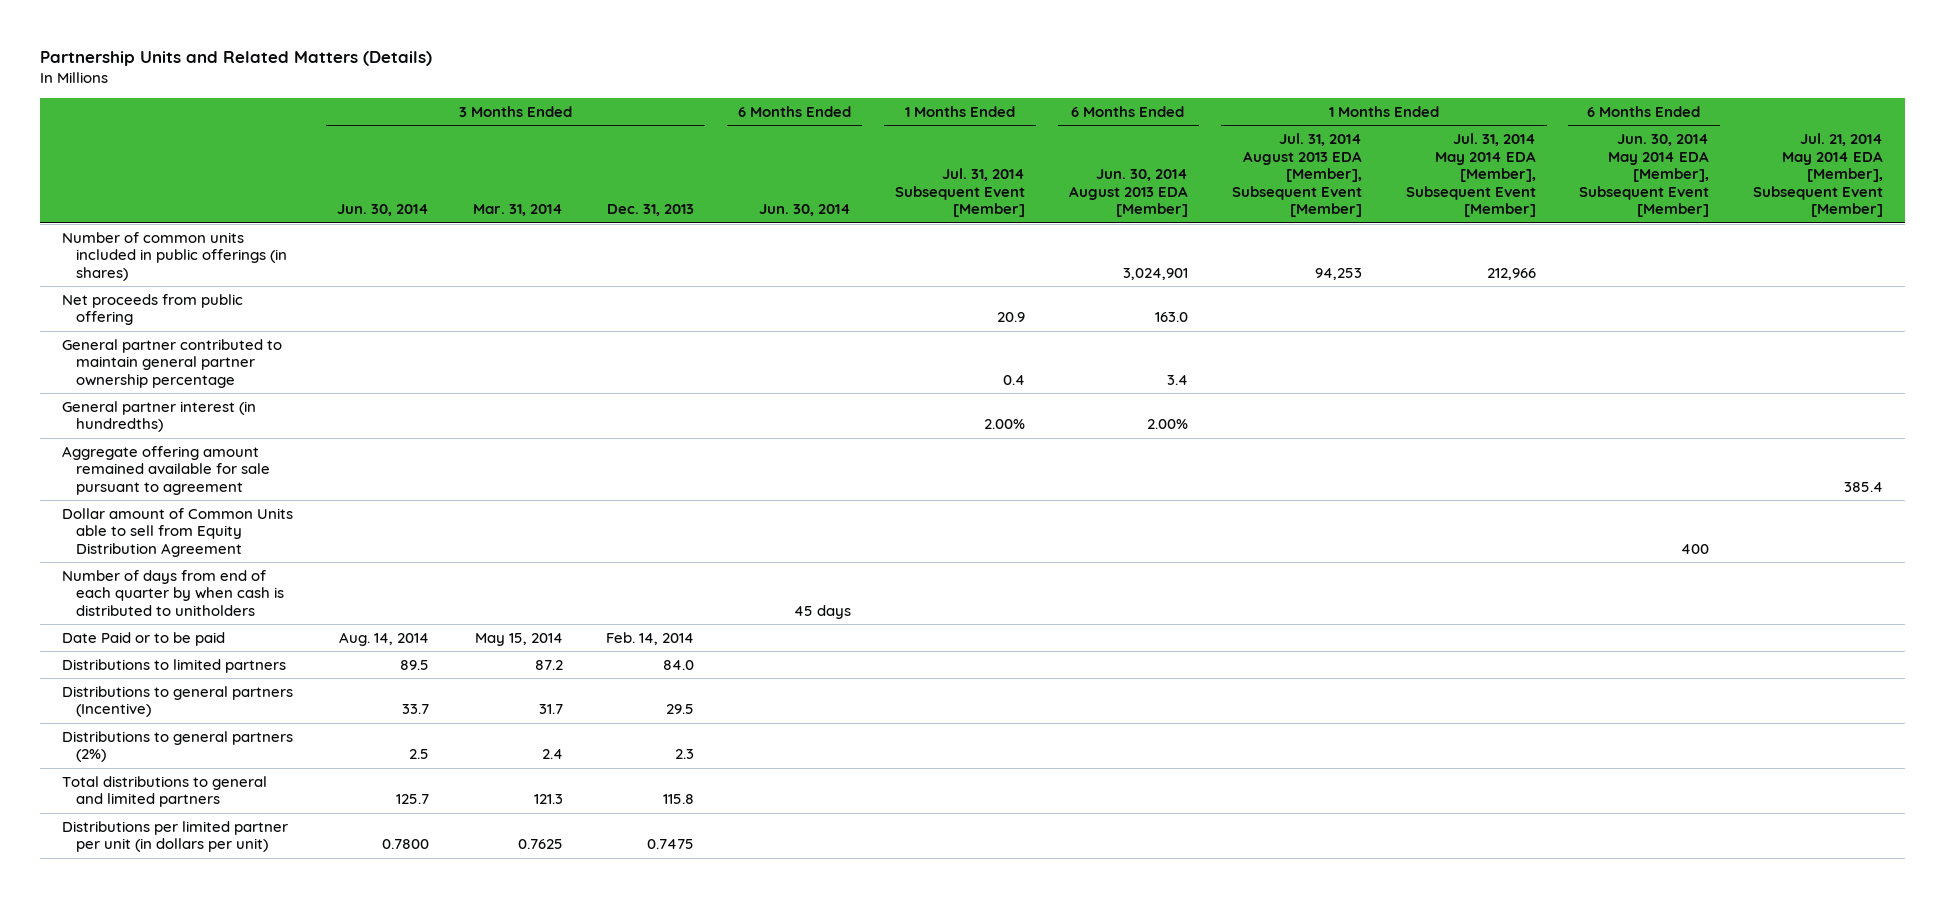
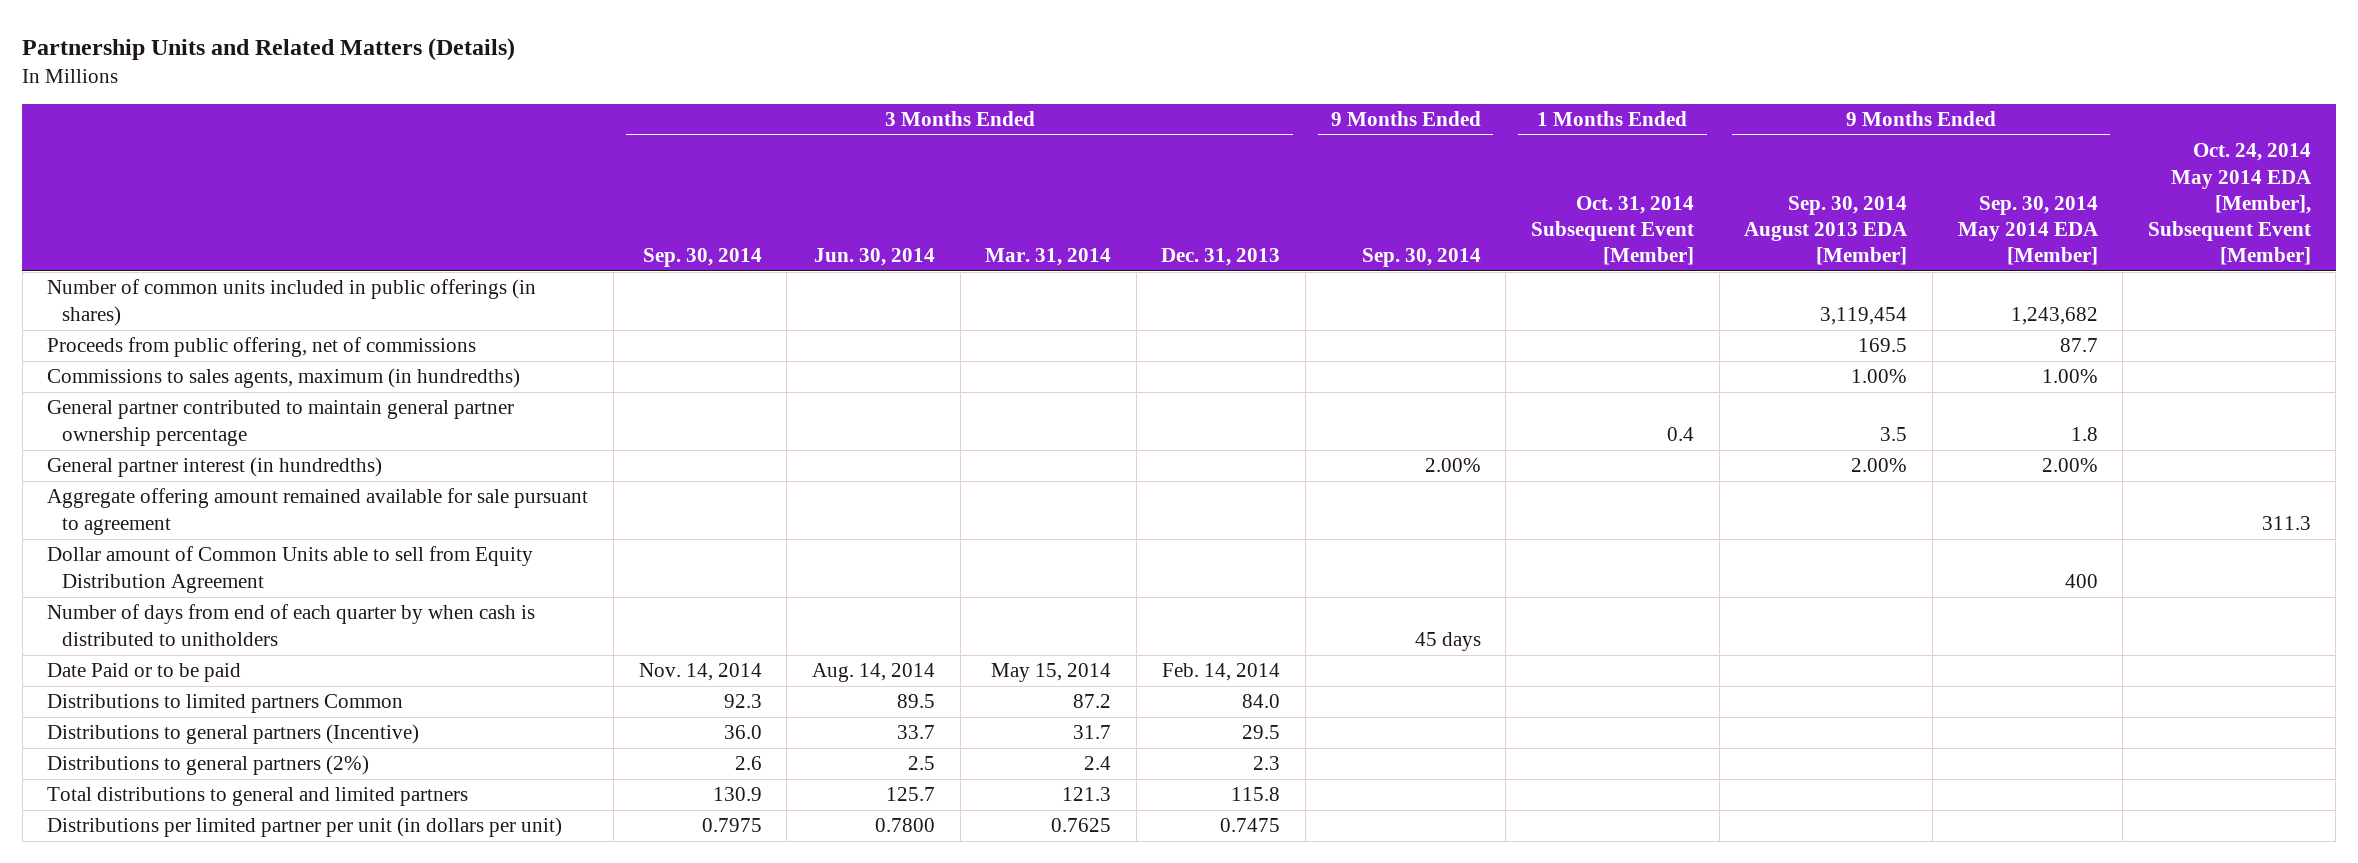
- | 3 Months Ended Jun. 30, 2014 | 3 Months Ended Mar. 31, 2014 | 3 Months Ended Dec. 31, 2013 | 6 Months Ended Jun. 30, 2014 | 1 Months Ended Jul. 31, 2014 Subsequent Event [Member] | 6 Months Ended Jun. 30, 2014 August 2013 EDA [Member] | 1 Months Ended Jul. 31, 2014 August 2013 EDA [Member], Subsequent Event [Member] | 1 Months Ended Jul. 31, 2014 May 2014 EDA [Member], Subsequent Event [Member] | 6 Months Ended Jun. 30, 2014 May 2014 EDA [Member], Subsequent Event [Member] | Jul. 21, 2014 May 2014 EDA [Member], Subsequent Event [Member]
+ | 3 Months Ended Sep. 30, 2014 | 3 Months Ended Jun. 30, 2014 | 3 Months Ended Mar. 31, 2014 | 3 Months Ended Dec. 31, 2013 | 9 Months Ended Sep. 30, 2014 | 1 Months Ended Oct. 31, 2014 Subsequent Event [Member] | 9 Months Ended Sep. 30, 2014 August 2013 EDA [Member] | 9 Months Ended Sep. 30, 2014 May 2014 EDA [Member] | Oct. 24, 2014 May 2014 EDA [Member], Subsequent Event [Member]
- Net proceeds from public offering | | | | | 20.9 | 163.0 | | | |
+ Proceeds from public offering, net of commissions | | | | | | | 169.5 | 87.7 |
+ Commissions to sales agents, maximum (in hundredths) | | | | | | | 1.00% | 1.00% |
- Distributions to limited partners | 89.5 | 87.2 | 84.0 | | | | | | |
+ Distributions to limited partners Common | 92.3 | 89.5 | 87.2 | 84.0 | | | | |

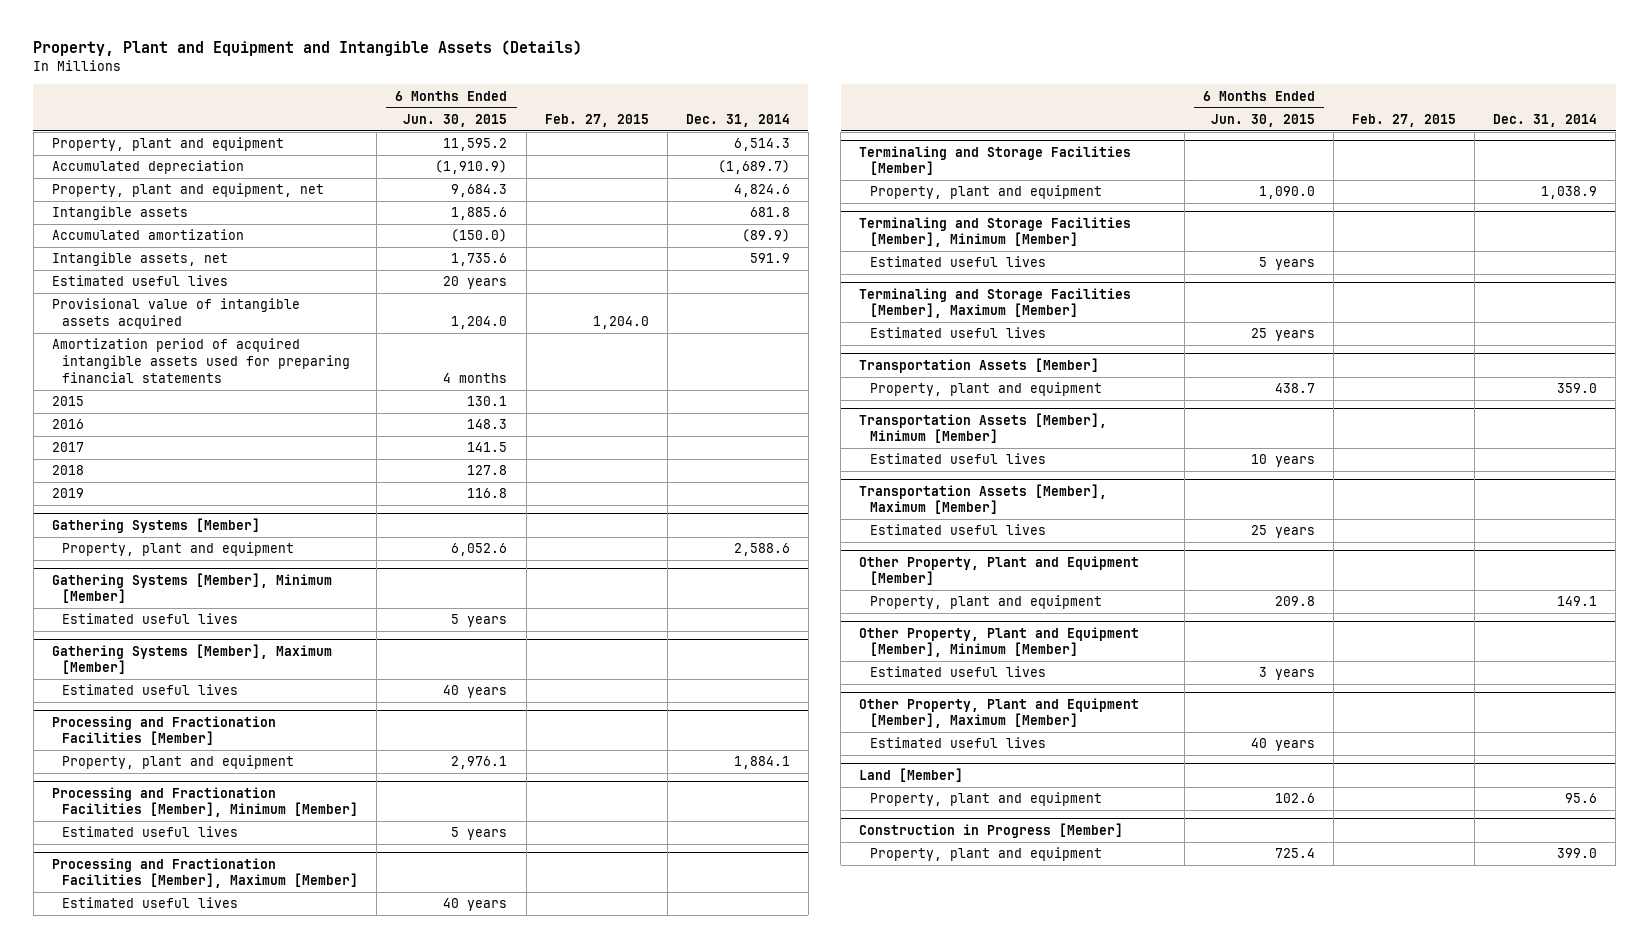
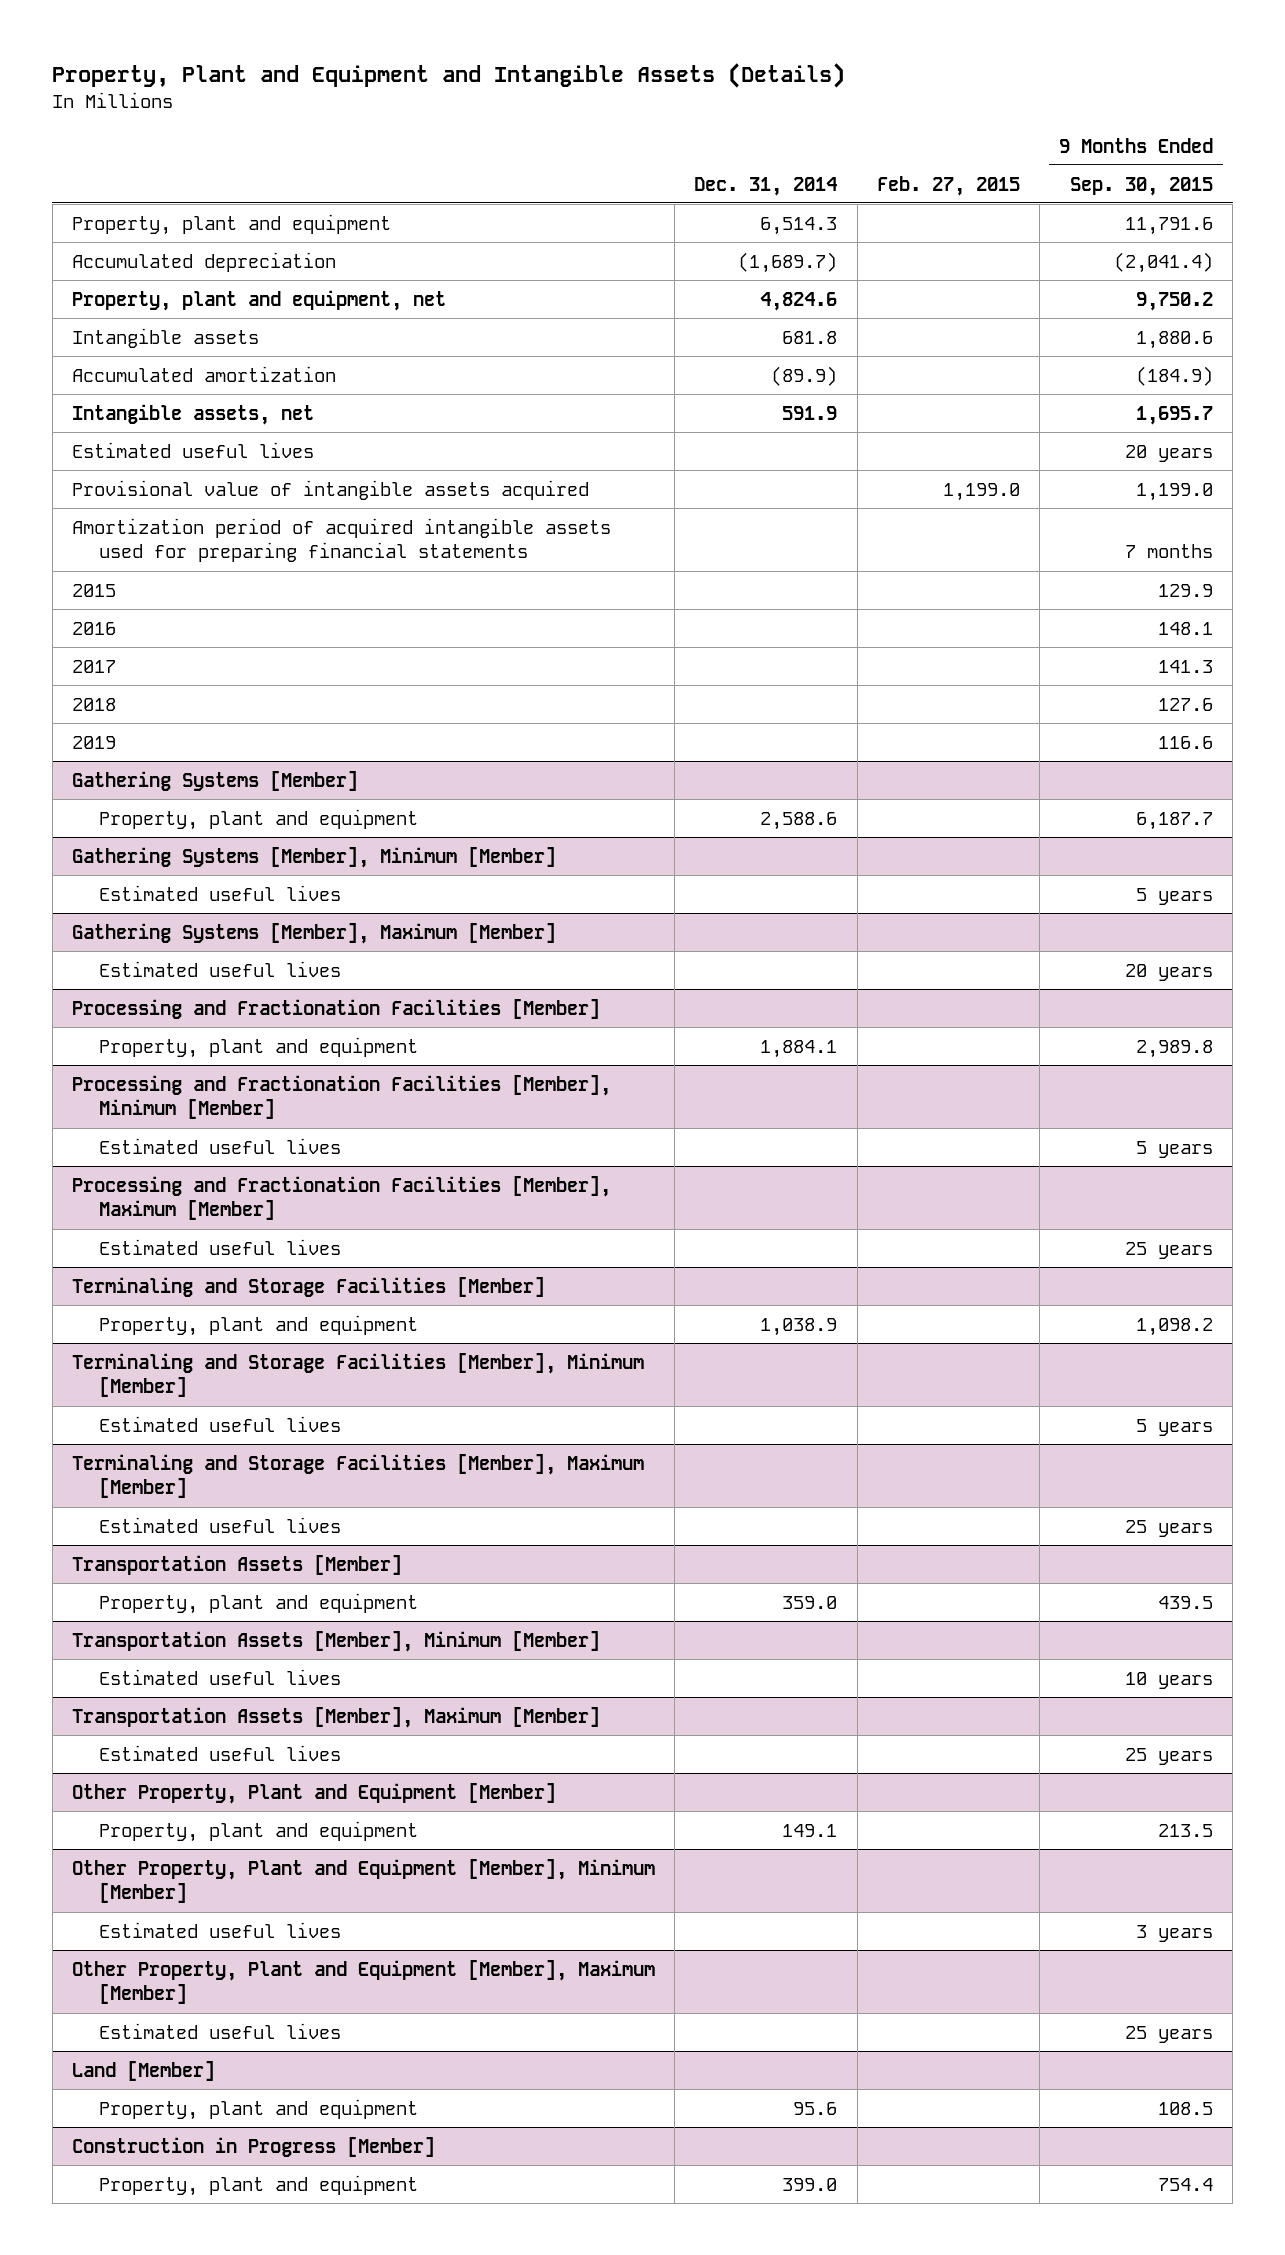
- | 6 Months Ended Jun. 30, 2015 | Feb. 27, 2015 | Dec. 31, 2014
+ | Dec. 31, 2014 | Feb. 27, 2015 | 9 Months Ended Sep. 30, 2015
- Provisional value of intangible assets acquired | 1,204.0 | 1,204.0 |
+ Provisional value of intangible assets acquired | | 1,199.0 | 1,199.0

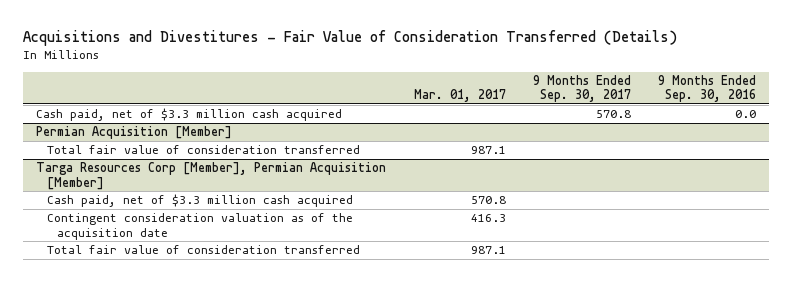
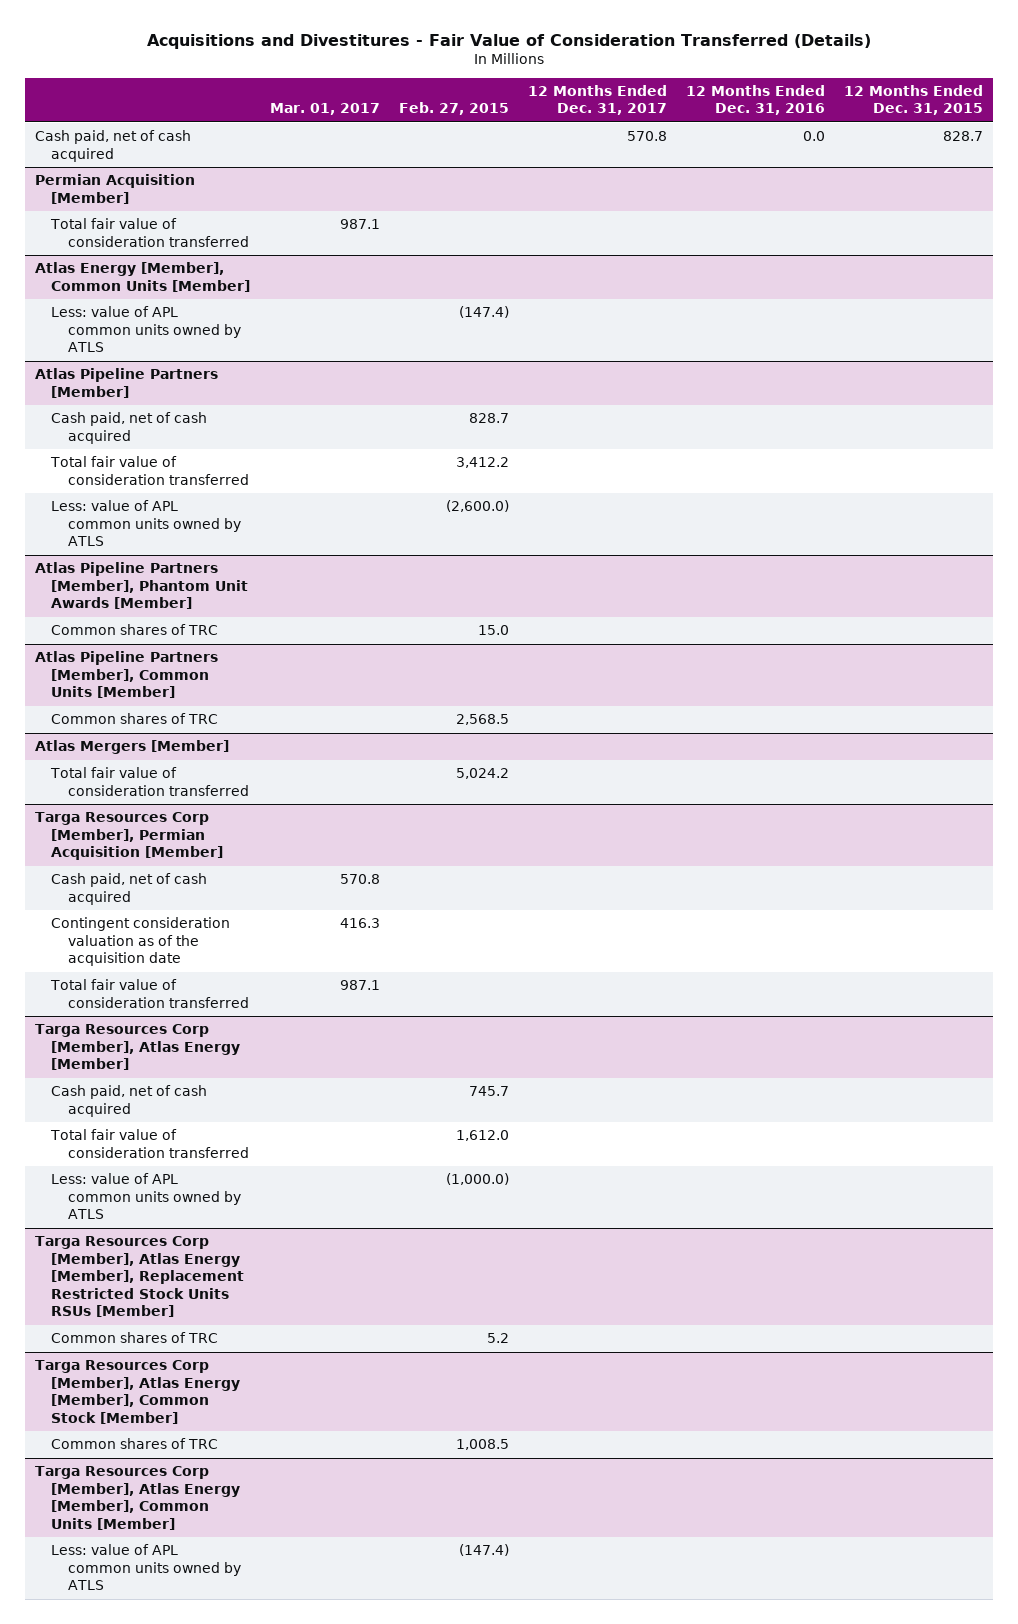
- | Mar. 01, 2017 | 9 Months Ended Sep. 30, 2017 | 9 Months Ended Sep. 30, 2016
+ | Mar. 01, 2017 | Feb. 27, 2015 | 12 Months Ended Dec. 31, 2017 | 12 Months Ended Dec. 31, 2016 | 12 Months Ended Dec. 31, 2015
- Cash paid, net of $3.3 million cash acquired | | 570.8 | 0.0
+ Cash paid, net of cash acquired | | | 570.8 | 0.0 | 828.7
+ Atlas Energy [Member], Common Units [Member]
+ Less: value of APL common units owned by ATLS | | (147.4) | | |
+ Atlas Pipeline Partners [Member]
+ Cash paid, net of cash acquired | | 828.7 | | |
+ Total fair value of consideration transferred | | 3,412.2 | | |
+ Less: value of APL common units owned by ATLS | | (2,600.0) | | |
+ Atlas Pipeline Partners [Member], Phantom Unit Awards [Member]
+ Common shares of TRC | | 15.0 | | |
+ Atlas Pipeline Partners [Member], Common Units [Member]
+ Common shares of TRC | | 2,568.5 | | |
+ Atlas Mergers [Member]
+ Total fair value of consideration transferred | | 5,024.2 | | |
@ Targa Resources Corp [Member], Permian Acquisition [Member]
- Cash paid, net of $3.3 million cash acquired | 570.8 | |
+ Cash paid, net of cash acquired | 570.8 | | | |
+ Targa Resources Corp [Member], Atlas Energy [Member]
+ Cash paid, net of cash acquired | | 745.7 | | |
+ Total fair value of consideration transferred | | 1,612.0 | | |
+ Less: value of APL common units owned by ATLS | | (1,000.0) | | |
+ Targa Resources Corp [Member], Atlas Energy [Member], Replacement Restricted Stock Units RSUs [Member]
+ Common shares of TRC | | 5.2 | | |
+ Targa Resources Corp [Member], Atlas Energy [Member], Common Stock [Member]
+ Common shares of TRC | | 1,008.5 | | |
+ Targa Resources Corp [Member], Atlas Energy [Member], Common Units [Member]
+ Less: value of APL common units owned by ATLS | | (147.4) | | |

